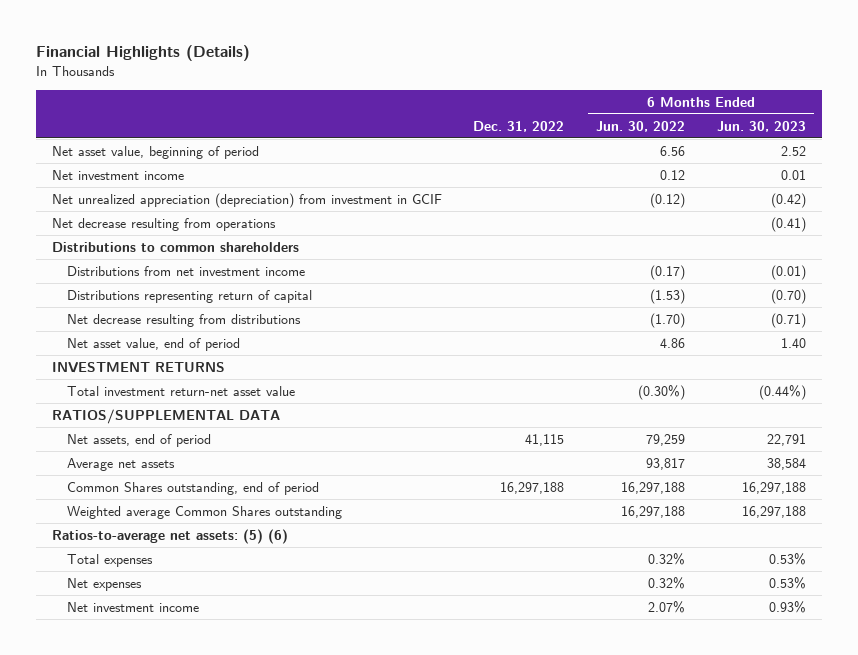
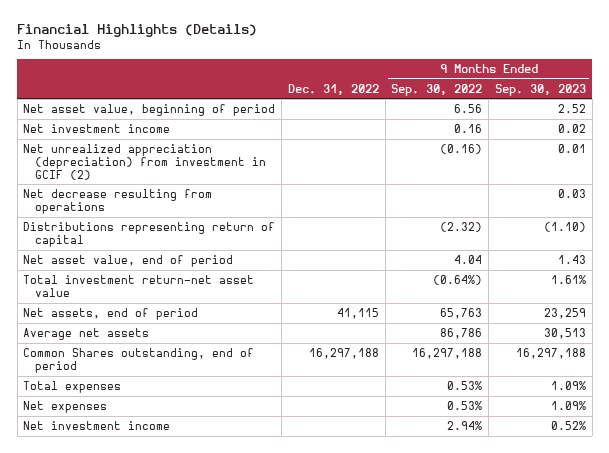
- | Dec. 31, 2022 | 6 Months Ended Jun. 30, 2022 | 6 Months Ended Jun. 30, 2023
+ | Dec. 31, 2022 | 9 Months Ended Sep. 30, 2022 | 9 Months Ended Sep. 30, 2023
- Net unrealized appreciation (depreciation) from investment in GCIF | | (0.12) | (0.42)
+ Net unrealized appreciation (depreciation) from investment in GCIF (2) | | (0.16) | 0.01
- Distributions to common shareholders
- Distributions from net investment income | | (0.17) | (0.01)
- Net decrease resulting from distributions | | (1.70) | (0.71)
- INVESTMENT RETURNS
- RATIOS/SUPPLEMENTAL DATA
- Weighted average Common Shares outstanding | | 16,297,188 | 16,297,188
- Ratios-to-average net assets: (5) (6)

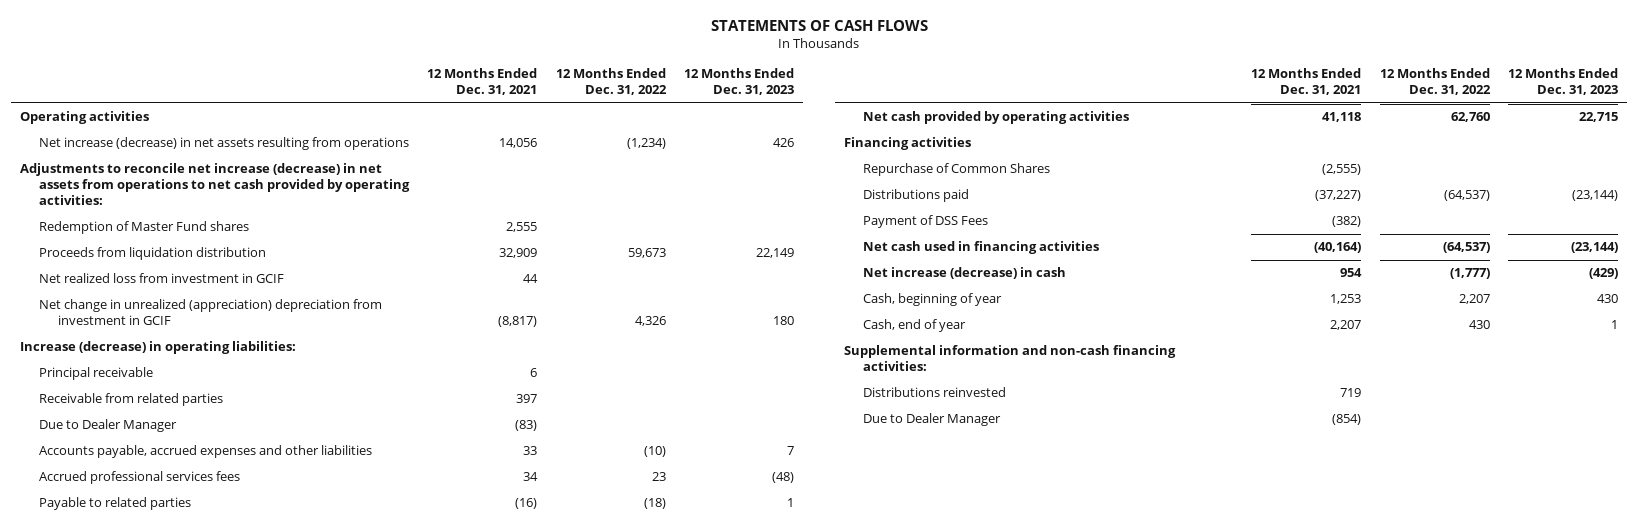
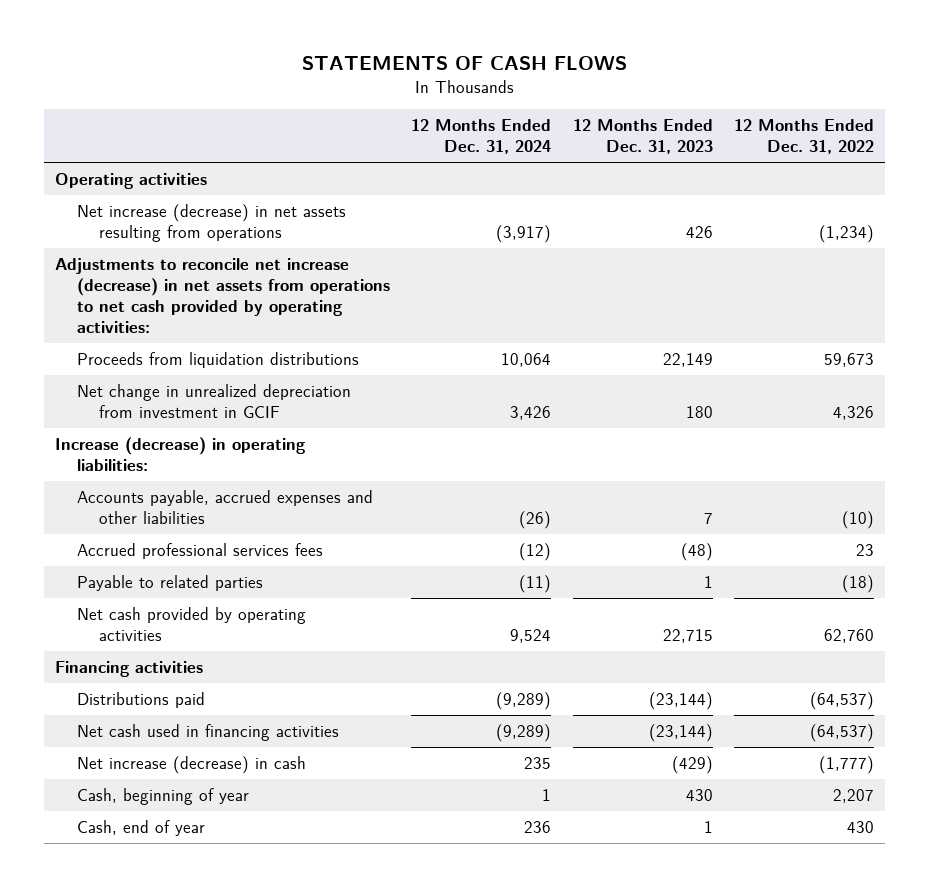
- | 12 Months Ended Dec. 31, 2021 | 12 Months Ended Dec. 31, 2022 | 12 Months Ended Dec. 31, 2023
+ | 12 Months Ended Dec. 31, 2024 | 12 Months Ended Dec. 31, 2023 | 12 Months Ended Dec. 31, 2022
- Redemption of Master Fund shares | 2,555 | |
- Proceeds from liquidation distribution | 32,909 | 59,673 | 22,149
- Net realized loss from investment in GCIF | 44 | |
- Net change in unrealized (appreciation) depreciation from investment in GCIF | (8,817) | 4,326 | 180
+ Proceeds from liquidation distributions | 10,064 | 22,149 | 59,673
+ Net change in unrealized depreciation from investment in GCIF | 3,426 | 180 | 4,326
- Principal receivable | 6 | |
- Receivable from related parties | 397 | |
- Due to Dealer Manager | (83) | |
- Repurchase of Common Shares | (2,555) | |
- Payment of DSS Fees | (382) | |
- Supplemental information and non-cash financing activities:
- Distributions reinvested | 719 | |
- Due to Dealer Manager | (854) | |

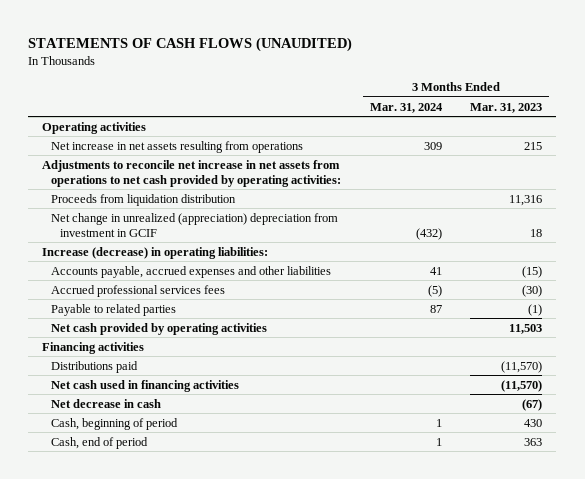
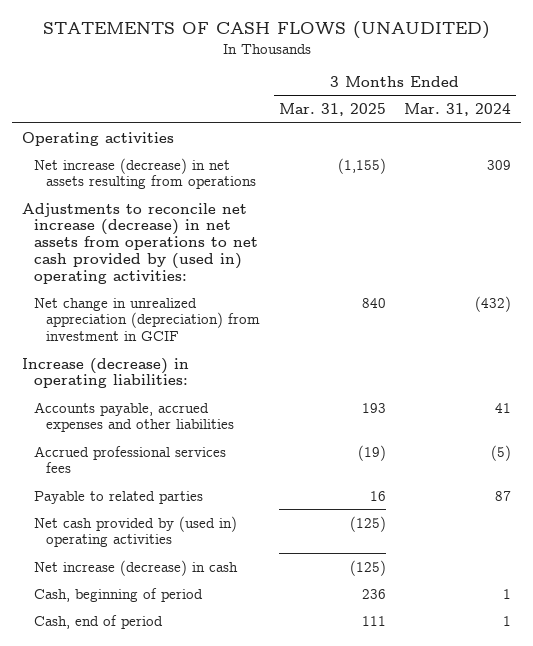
- | 3 Months Ended Mar. 31, 2024 | 3 Months Ended Mar. 31, 2023
+ | 3 Months Ended Mar. 31, 2025 | 3 Months Ended Mar. 31, 2024
- Net increase in net assets resulting from operations | 309 | 215
- Adjustments to reconcile net increase in net assets from operations to net cash provided by operating activities:
- Proceeds from liquidation distribution | | 11,316
- Net change in unrealized (appreciation) depreciation from investment in GCIF | (432) | 18
+ Net increase (decrease) in net assets resulting from operations | (1,155) | 309
+ Adjustments to reconcile net increase (decrease) in net assets from operations to net cash provided by (used in) operating activities:
+ Net change in unrealized appreciation (depreciation) from investment in GCIF | 840 | (432)
- Net cash provided by operating activities | | 11,503
- Financing activities
- Distributions paid | | (11,570)
- Net cash used in financing activities | | (11,570)
- Net decrease in cash | | (67)
+ Net cash provided by (used in) operating activities | (125) |
+ Net increase (decrease) in cash | (125) |

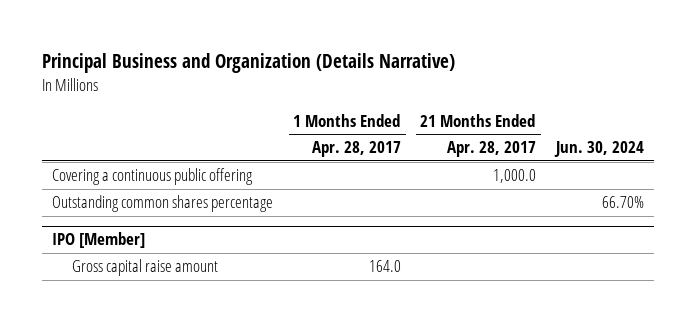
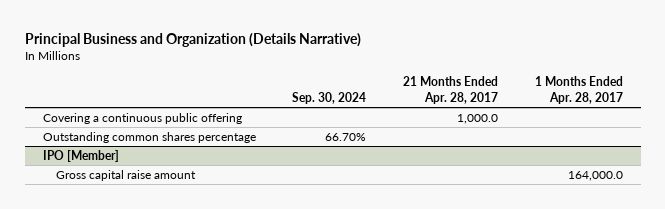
- | 1 Months Ended Apr. 28, 2017 | 21 Months Ended Apr. 28, 2017 | Jun. 30, 2024
+ | Sep. 30, 2024 | 21 Months Ended Apr. 28, 2017 | 1 Months Ended Apr. 28, 2017
@ IPO [Member]
- Gross capital raise amount | 164.0 | |
+ Gross capital raise amount | | | 164,000.0

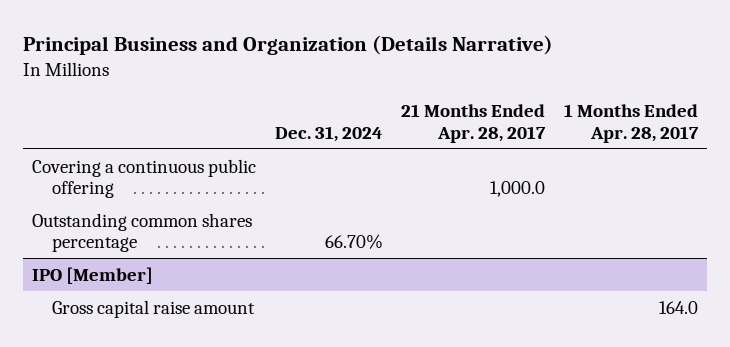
- | Sep. 30, 2024 | 21 Months Ended Apr. 28, 2017 | 1 Months Ended Apr. 28, 2017
+ | Dec. 31, 2024 | 21 Months Ended Apr. 28, 2017 | 1 Months Ended Apr. 28, 2017
@ IPO [Member]
- Gross capital raise amount | | | 164,000.0
+ Gross capital raise amount | | | 164.0

